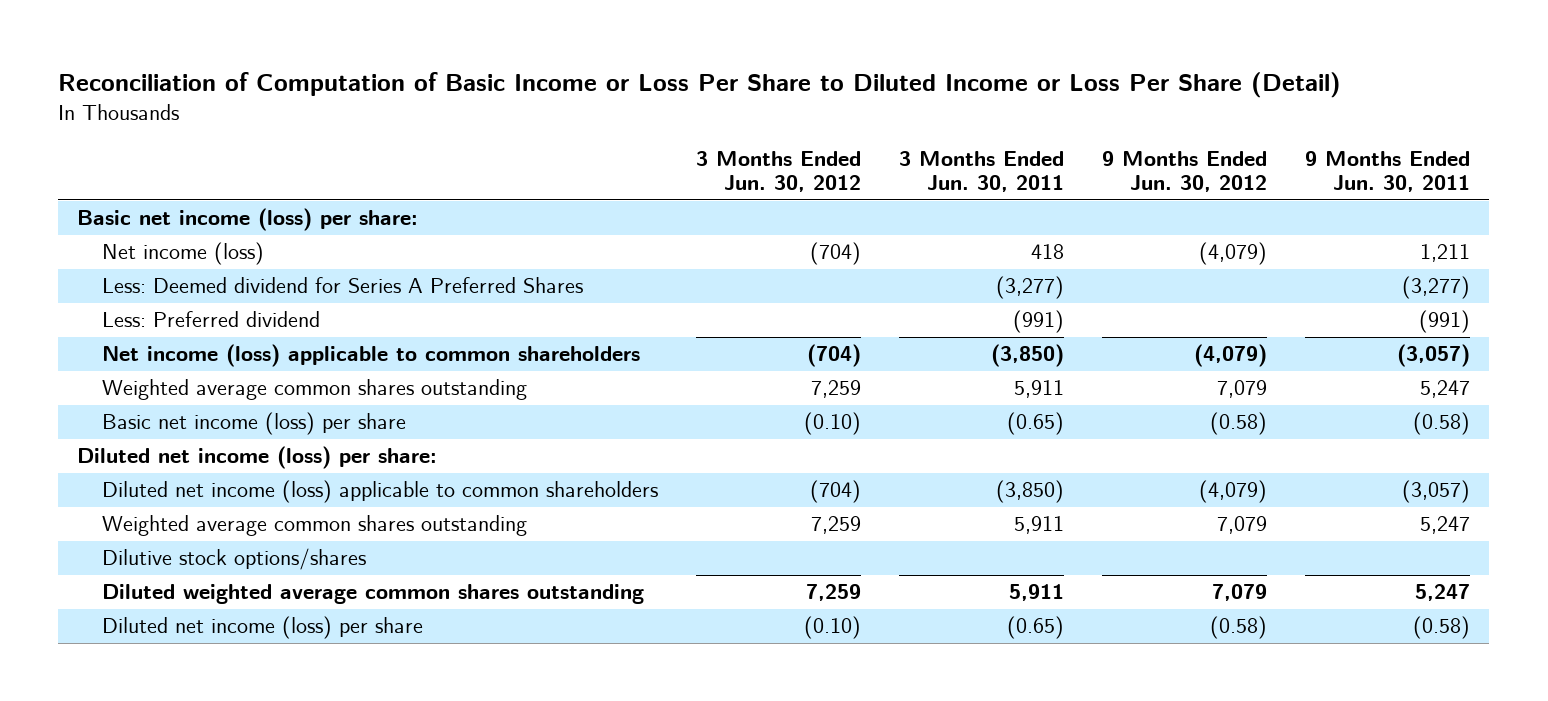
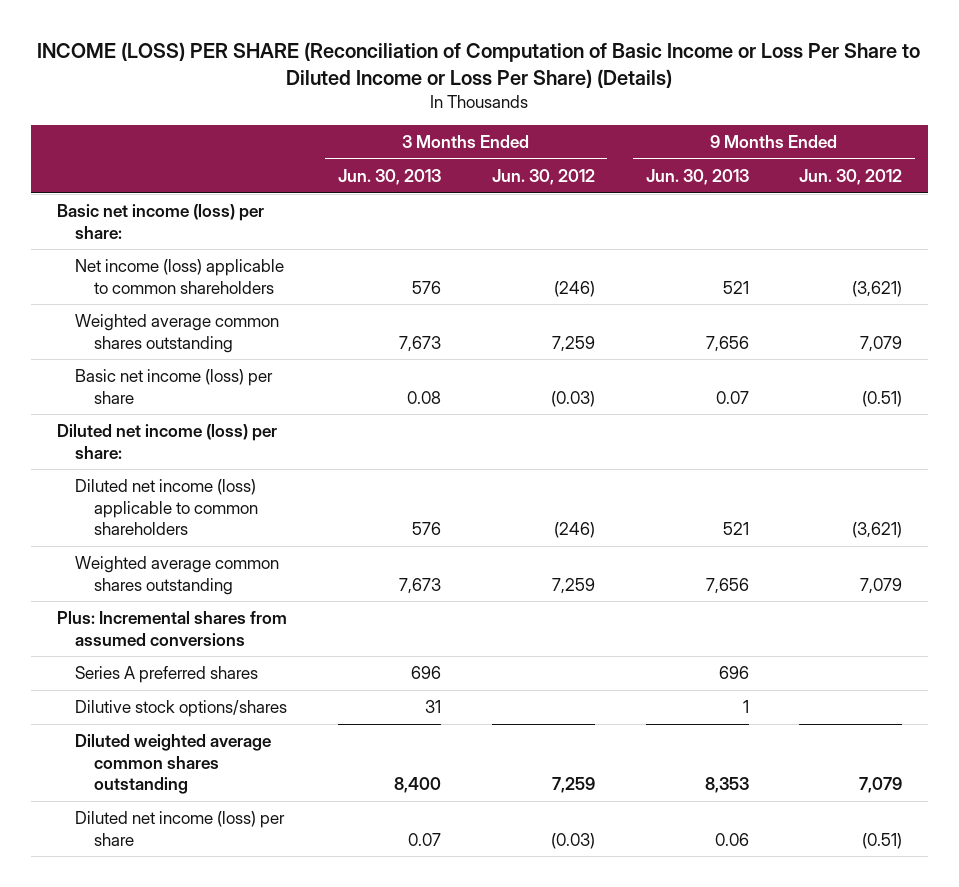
- Reconciliation of Computation of Basic Income or Loss Per Share to Diluted Income or Loss Per Share (Detail)
+ INCOME (LOSS) PER SHARE (Reconciliation of Computation of Basic Income or Loss Per Share to Diluted Income or Loss Per Share) (Details)
- | 3 Months Ended Jun. 30, 2012 | 3 Months Ended Jun. 30, 2011 | 9 Months Ended Jun. 30, 2012 | 9 Months Ended Jun. 30, 2011
+ | 3 Months Ended Jun. 30, 2013 | 3 Months Ended Jun. 30, 2012 | 9 Months Ended Jun. 30, 2013 | 9 Months Ended Jun. 30, 2012
- Net income (loss) | (704) | 418 | (4,079) | 1,211
- Less: Deemed dividend for Series A Preferred Shares | | (3,277) | | (3,277)
- Less: Preferred dividend | | (991) | | (991)
- Net income (loss) applicable to common shareholders | (704) | (3,850) | (4,079) | (3,057)
+ Net income (loss) applicable to common shareholders | 576 | (246) | 521 | (3,621)
- Basic net income (loss) per share | (0.10) | (0.65) | (0.58) | (0.58)
+ Basic net income (loss) per share | 0.08 | (0.03) | 0.07 | (0.51)
- Diluted net income (loss) applicable to common shareholders | (704) | (3,850) | (4,079) | (3,057)
+ Diluted net income (loss) applicable to common shareholders | 576 | (246) | 521 | (3,621)
+ Plus: Incremental shares from assumed conversions
+ Series A preferred shares | 696 | | 696 |
- Diluted net income (loss) per share | (0.10) | (0.65) | (0.58) | (0.58)
+ Diluted net income (loss) per share | 0.07 | (0.03) | 0.06 | (0.51)

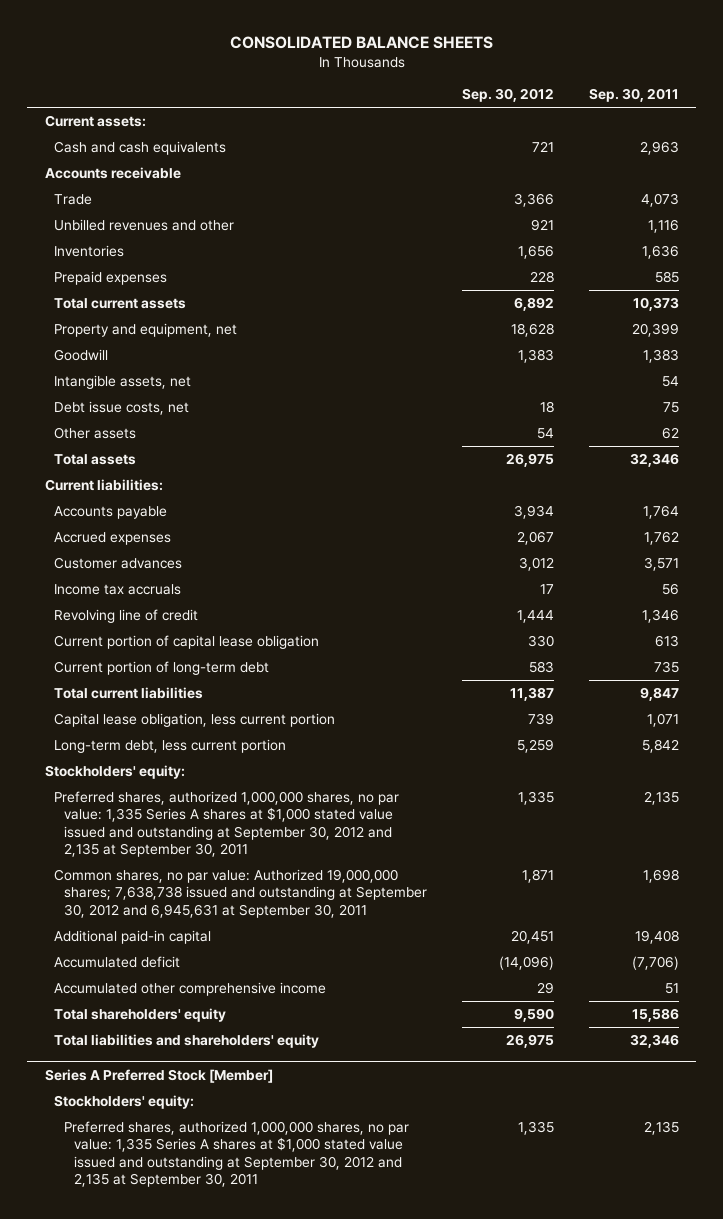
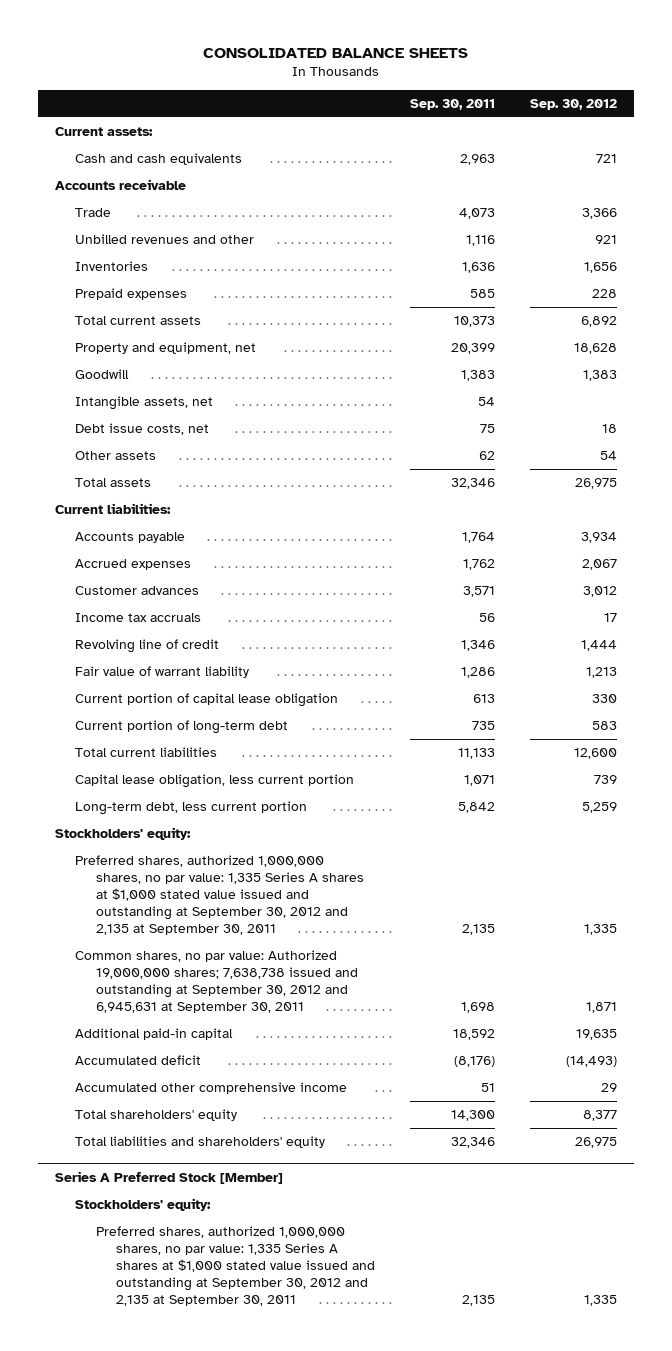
- | Sep. 30, 2012 | Sep. 30, 2011
+ | Sep. 30, 2011 | Sep. 30, 2012
+ Fair value of warrant liability | 1,286 | 1,213
- Total current liabilities | 11,387 | 9,847
+ Total current liabilities | 11,133 | 12,600
- Additional paid-in capital | 20,451 | 19,408
- Accumulated deficit | (14,096) | (7,706)
+ Additional paid-in capital | 18,592 | 19,635
+ Accumulated deficit | (8,176) | (14,493)
- Total shareholders' equity | 9,590 | 15,586
+ Total shareholders' equity | 14,300 | 8,377

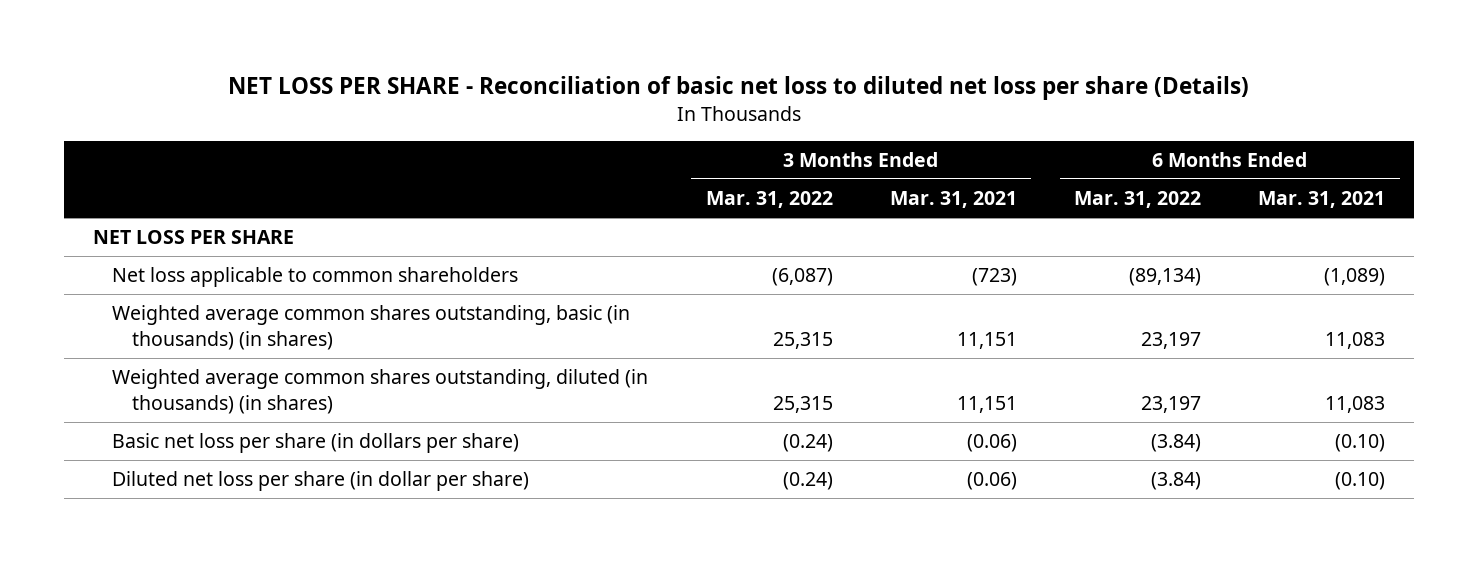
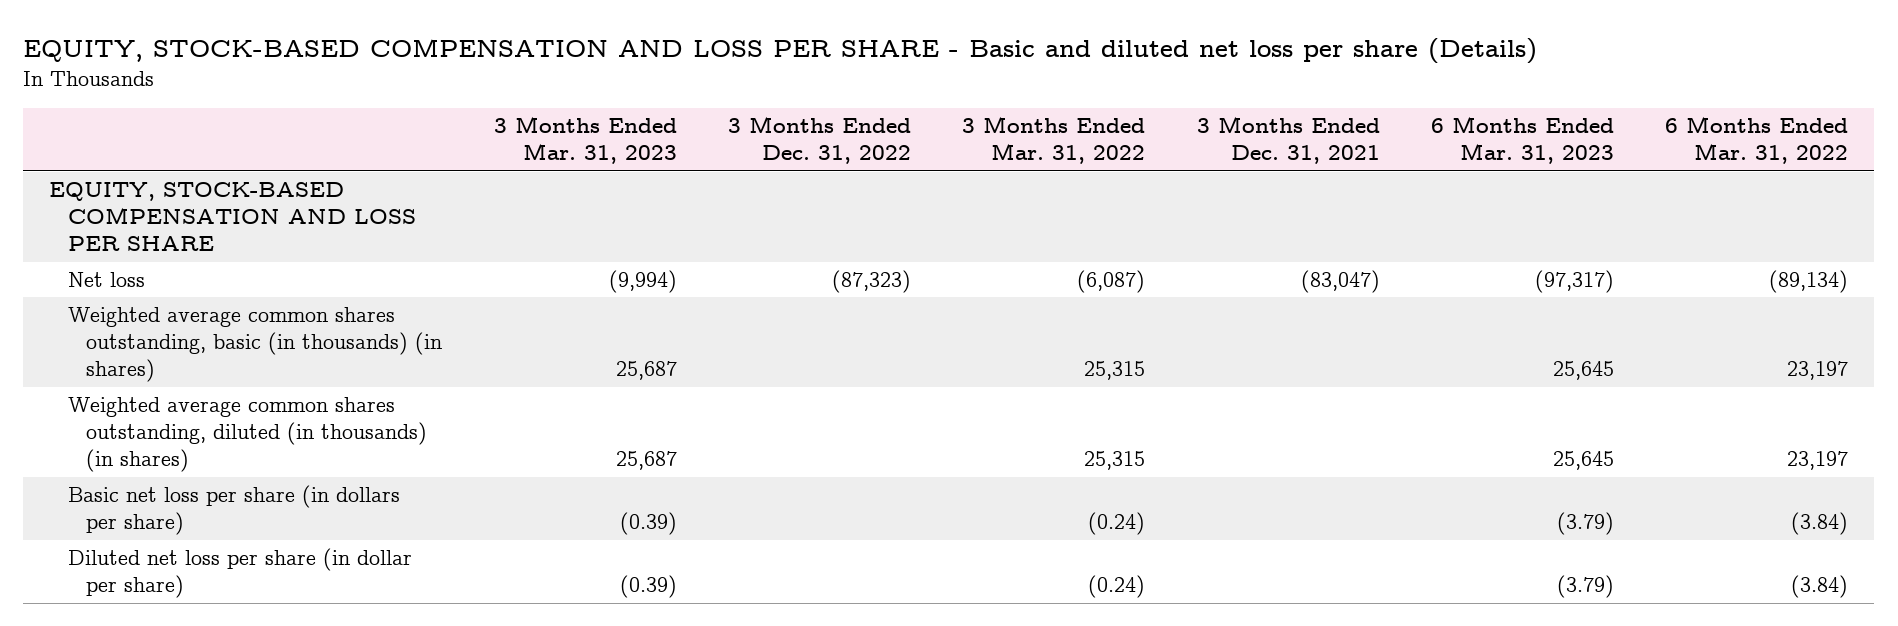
- NET LOSS PER SHARE - Reconciliation of basic net loss to diluted net loss per share (Details)
+ EQUITY, STOCK-BASED COMPENSATION AND LOSS PER SHARE - Basic and diluted net loss per share (Details)
- | 3 Months Ended Mar. 31, 2022 | 3 Months Ended Mar. 31, 2021 | 6 Months Ended Mar. 31, 2022 | 6 Months Ended Mar. 31, 2021
+ | 3 Months Ended Mar. 31, 2023 | 3 Months Ended Dec. 31, 2022 | 3 Months Ended Mar. 31, 2022 | 3 Months Ended Dec. 31, 2021 | 6 Months Ended Mar. 31, 2023 | 6 Months Ended Mar. 31, 2022
- NET LOSS PER SHARE
- Net loss applicable to common shareholders | (6,087) | (723) | (89,134) | (1,089)
+ EQUITY, STOCK-BASED COMPENSATION AND LOSS PER SHARE
+ Net loss | (9,994) | (87,323) | (6,087) | (83,047) | (97,317) | (89,134)

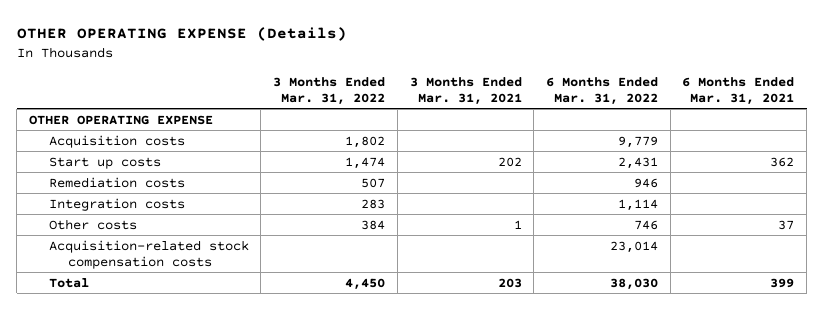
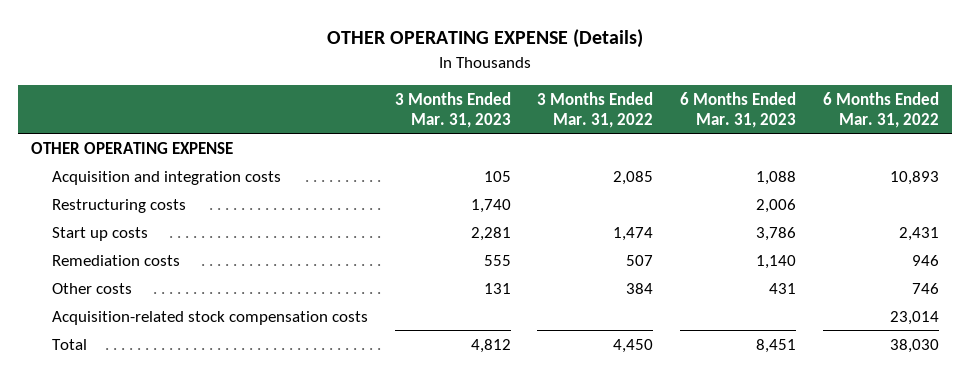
- | 3 Months Ended Mar. 31, 2022 | 3 Months Ended Mar. 31, 2021 | 6 Months Ended Mar. 31, 2022 | 6 Months Ended Mar. 31, 2021
+ | 3 Months Ended Mar. 31, 2023 | 3 Months Ended Mar. 31, 2022 | 6 Months Ended Mar. 31, 2023 | 6 Months Ended Mar. 31, 2022
- Acquisition costs | 1,802 | | 9,779 |
+ Acquisition and integration costs | 105 | 2,085 | 1,088 | 10,893
+ Restructuring costs | 1,740 | | 2,006 |
- Integration costs | 283 | | 1,114 |

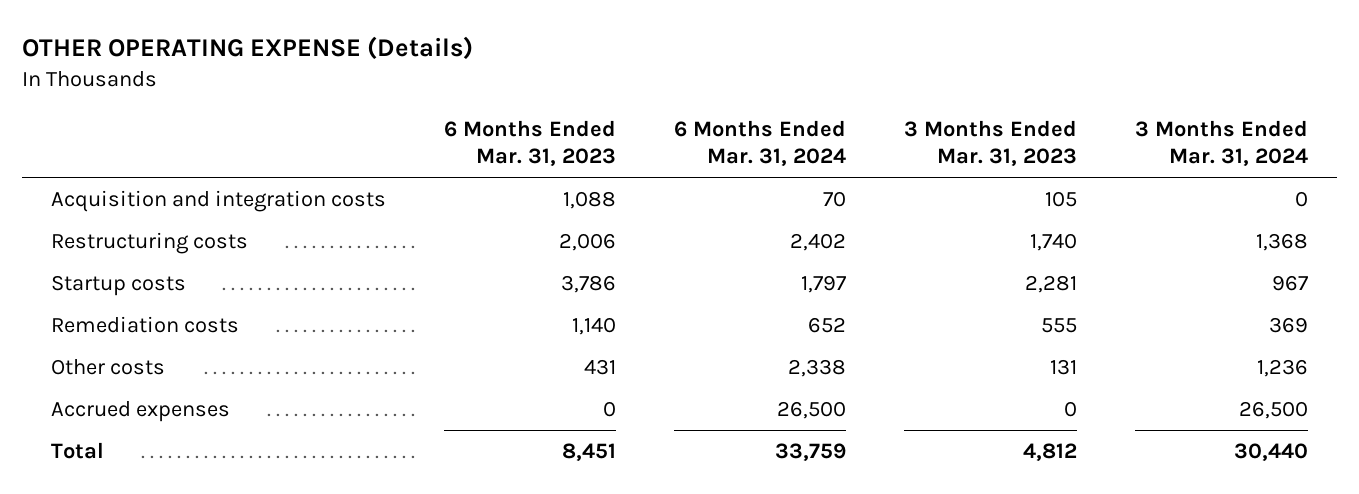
- | 3 Months Ended Mar. 31, 2023 | 3 Months Ended Mar. 31, 2022 | 6 Months Ended Mar. 31, 2023 | 6 Months Ended Mar. 31, 2022
+ | 6 Months Ended Mar. 31, 2023 | 6 Months Ended Mar. 31, 2024 | 3 Months Ended Mar. 31, 2023 | 3 Months Ended Mar. 31, 2024
- OTHER OPERATING EXPENSE
- Start up costs | 2,281 | 1,474 | 3,786 | 2,431
+ Startup costs | 3,786 | 1,797 | 2,281 | 967
- Acquisition-related stock compensation costs | | | | 23,014
+ Accrued expenses | 0 | 26,500 | 0 | 26,500

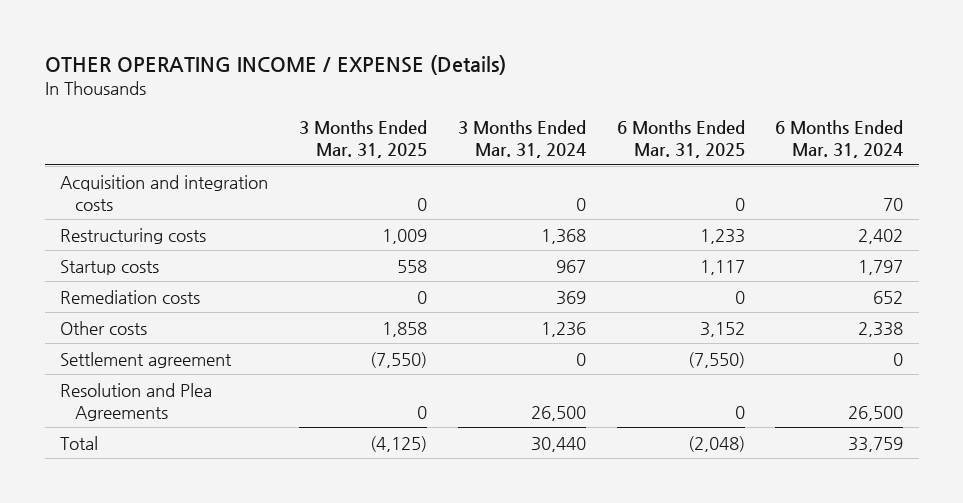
- OTHER OPERATING EXPENSE (Details)
+ OTHER OPERATING INCOME / EXPENSE (Details)
- | 6 Months Ended Mar. 31, 2023 | 6 Months Ended Mar. 31, 2024 | 3 Months Ended Mar. 31, 2023 | 3 Months Ended Mar. 31, 2024
+ | 3 Months Ended Mar. 31, 2025 | 3 Months Ended Mar. 31, 2024 | 6 Months Ended Mar. 31, 2025 | 6 Months Ended Mar. 31, 2024
- Accrued expenses | 0 | 26,500 | 0 | 26,500
+ Settlement agreement | (7,550) | 0 | (7,550) | 0
+ Resolution and Plea Agreements | 0 | 26,500 | 0 | 26,500

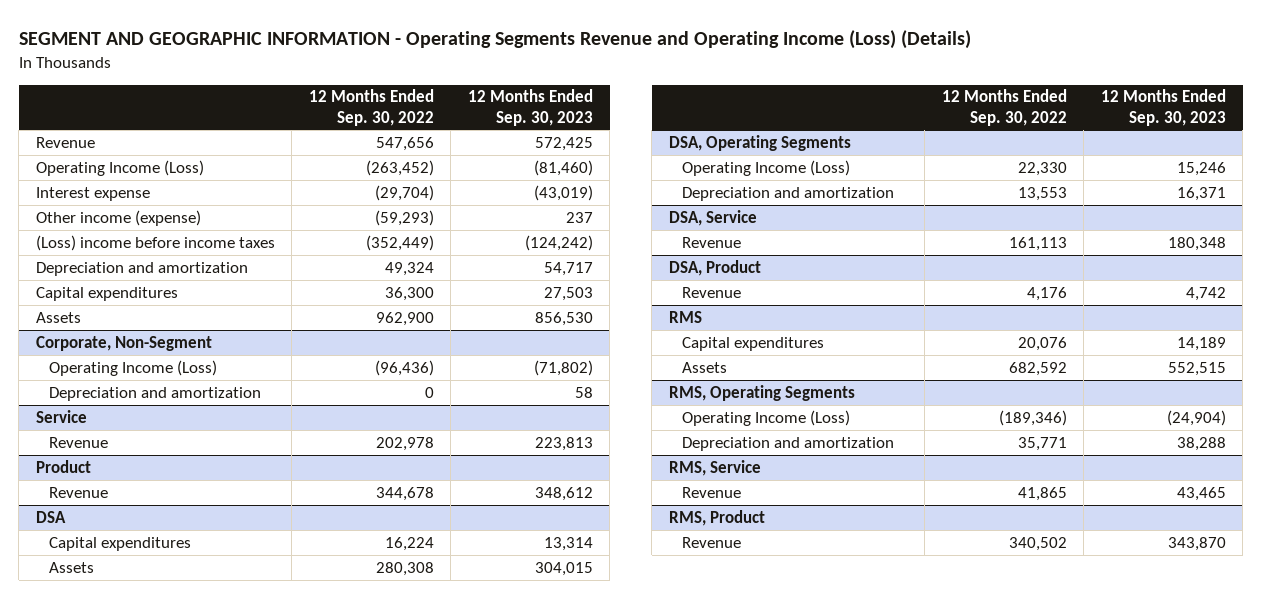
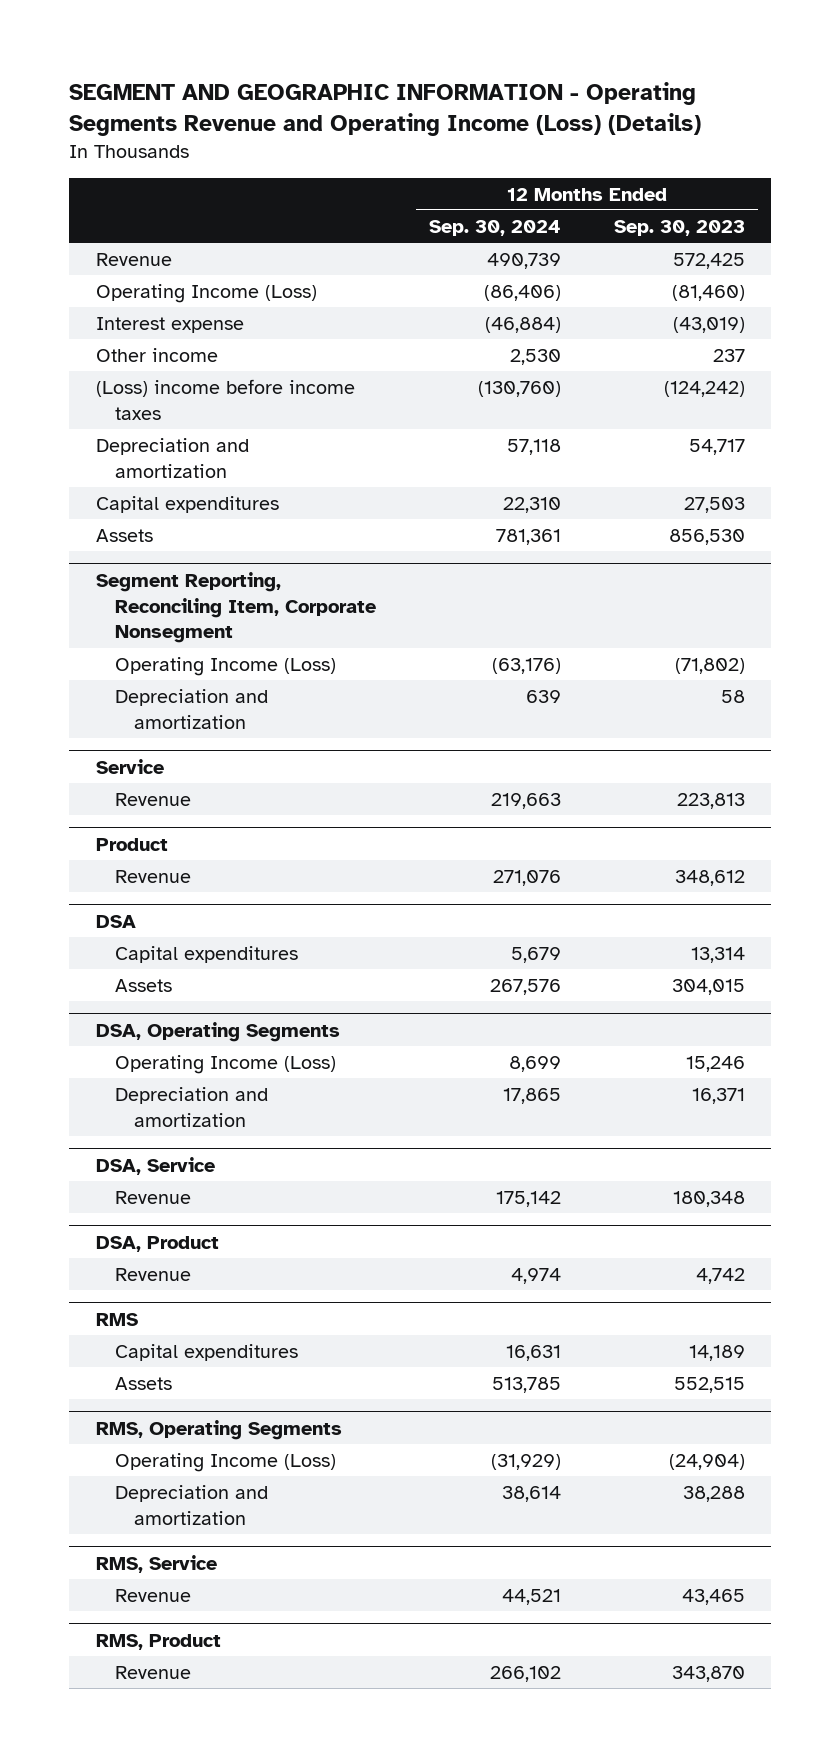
- | 12 Months Ended Sep. 30, 2022 | 12 Months Ended Sep. 30, 2023
+ | 12 Months Ended Sep. 30, 2024 | 12 Months Ended Sep. 30, 2023
- Other income (expense) | (59,293) | 237
+ Other income | 2,530 | 237
- Corporate, Non-Segment
+ Segment Reporting, Reconciling Item, Corporate Nonsegment

